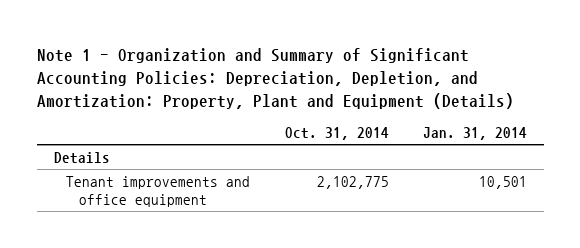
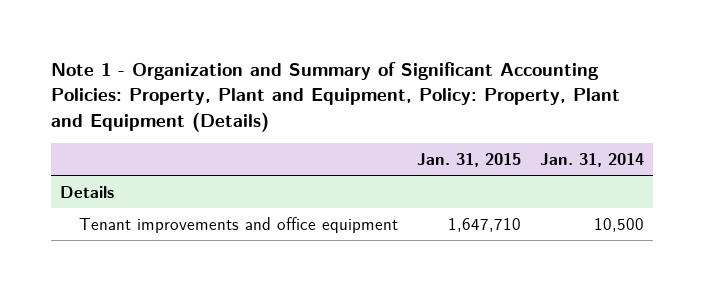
- Note 1 - Organization and Summary of Significant Accounting Policies: Depreciation, Depletion, and Amortization: Property, Plant and Equipment (Details)
+ Note 1 - Organization and Summary of Significant Accounting Policies: Property, Plant and Equipment, Policy: Property, Plant and Equipment (Details)
- | Oct. 31, 2014 | Jan. 31, 2014
+ | Jan. 31, 2015 | Jan. 31, 2014
- Tenant improvements and office equipment | 2,102,775 | 10,501
+ Tenant improvements and office equipment | 1,647,710 | 10,500

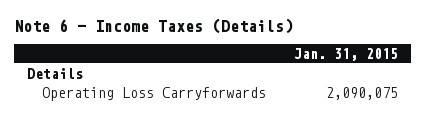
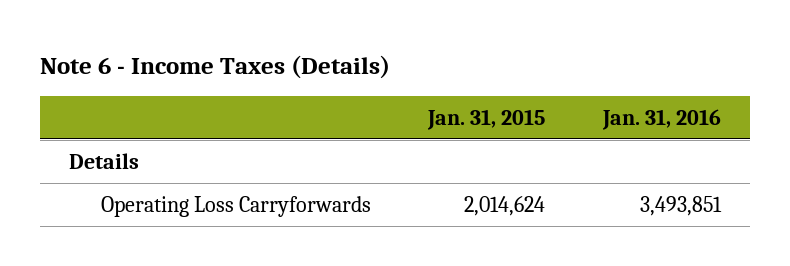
- | Jan. 31, 2015
+ | Jan. 31, 2015 | Jan. 31, 2016
- Operating Loss Carryforwards | 2,090,075
+ Operating Loss Carryforwards | 2,014,624 | 3,493,851

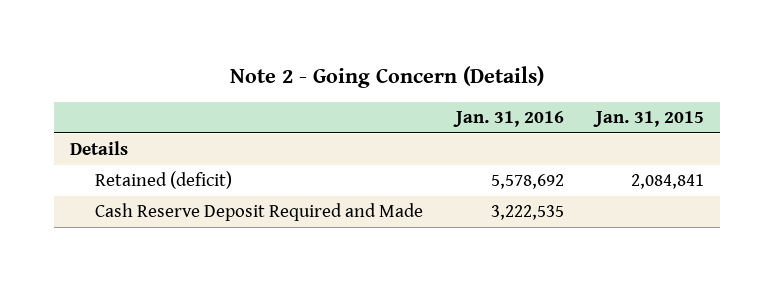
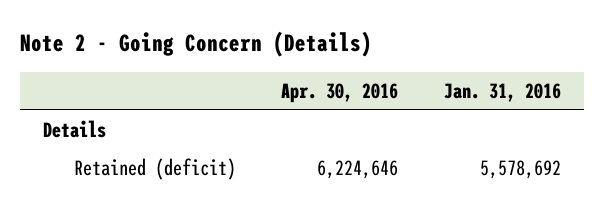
- | Jan. 31, 2016 | Jan. 31, 2015
+ | Apr. 30, 2016 | Jan. 31, 2016
- Cash Reserve Deposit Required and Made | 3,222,535 |

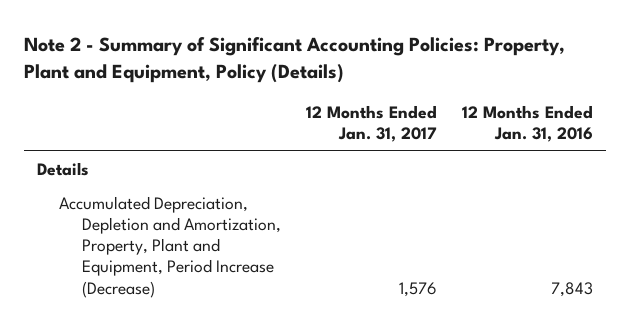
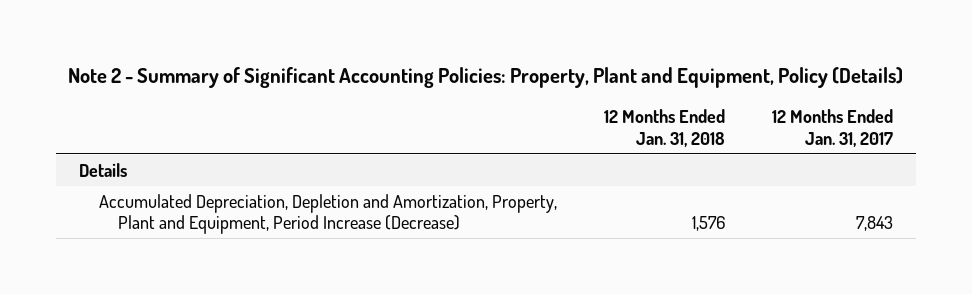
- | 12 Months Ended Jan. 31, 2017 | 12 Months Ended Jan. 31, 2016
+ | 12 Months Ended Jan. 31, 2018 | 12 Months Ended Jan. 31, 2017
- Accumulated Depreciation, Depletion and Amortization, Property, Plant and Equipment, Period Increase (Decrease) | 1,576 | 7,843
+ Accumulated Depreciation, Depletion and Amortization, Property, Plant and Equipment, Period Increase (Decrease) | 1,576 | 7,843

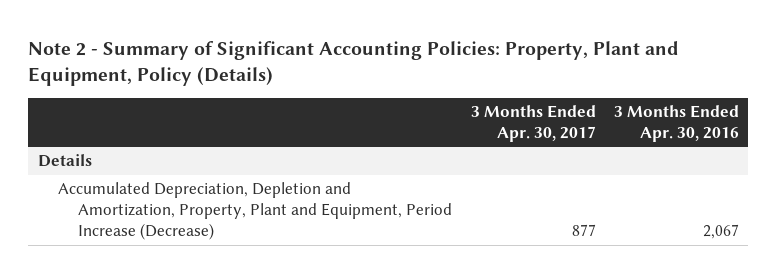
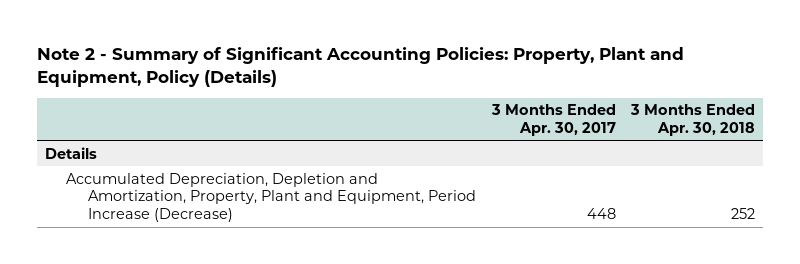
- | 3 Months Ended Apr. 30, 2017 | 3 Months Ended Apr. 30, 2016
+ | 3 Months Ended Apr. 30, 2017 | 3 Months Ended Apr. 30, 2018
- Accumulated Depreciation, Depletion and Amortization, Property, Plant and Equipment, Period Increase (Decrease) | 877 | 2,067
+ Accumulated Depreciation, Depletion and Amortization, Property, Plant and Equipment, Period Increase (Decrease) | 448 | 252

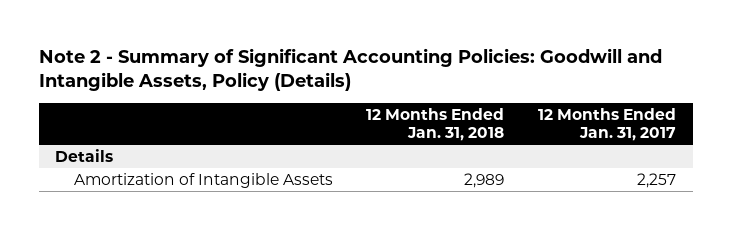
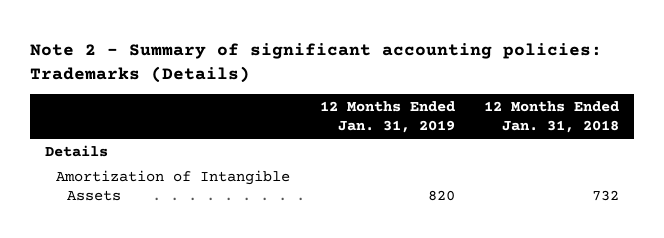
- Note 2 - Summary of Significant Accounting Policies: Goodwill and Intangible Assets, Policy (Details)
+ Note 2 - Summary of significant accounting policies: Trademarks (Details)
- | 12 Months Ended Jan. 31, 2018 | 12 Months Ended Jan. 31, 2017
+ | 12 Months Ended Jan. 31, 2019 | 12 Months Ended Jan. 31, 2018
- Amortization of Intangible Assets | 2,989 | 2,257
+ Amortization of Intangible Assets | 820 | 732

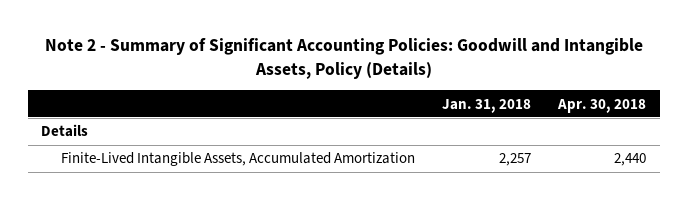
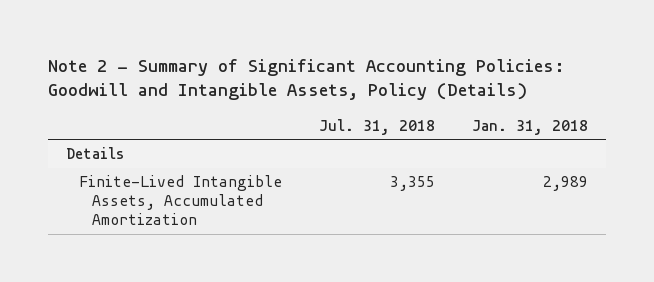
- | Jan. 31, 2018 | Apr. 30, 2018
+ | Jul. 31, 2018 | Jan. 31, 2018
- Finite-Lived Intangible Assets, Accumulated Amortization | 2,257 | 2,440
+ Finite-Lived Intangible Assets, Accumulated Amortization | 3,355 | 2,989

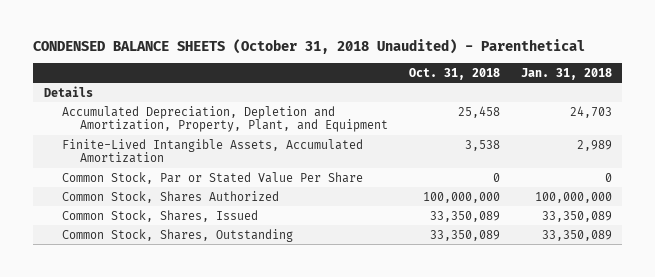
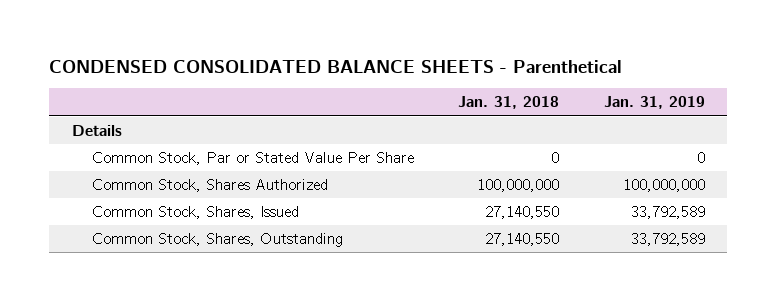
- CONDENSED BALANCE SHEETS (October 31, 2018 Unaudited) - Parenthetical
+ CONDENSED CONSOLIDATED BALANCE SHEETS - Parenthetical
- | Oct. 31, 2018 | Jan. 31, 2018
+ | Jan. 31, 2018 | Jan. 31, 2019
- Accumulated Depreciation, Depletion and Amortization, Property, Plant, and Equipment | 25,458 | 24,703
- Finite-Lived Intangible Assets, Accumulated Amortization | 3,538 | 2,989
- Common Stock, Shares, Issued | 33,350,089 | 33,350,089
- Common Stock, Shares, Outstanding | 33,350,089 | 33,350,089
+ Common Stock, Shares, Issued | 27,140,550 | 33,792,589
+ Common Stock, Shares, Outstanding | 27,140,550 | 33,792,589

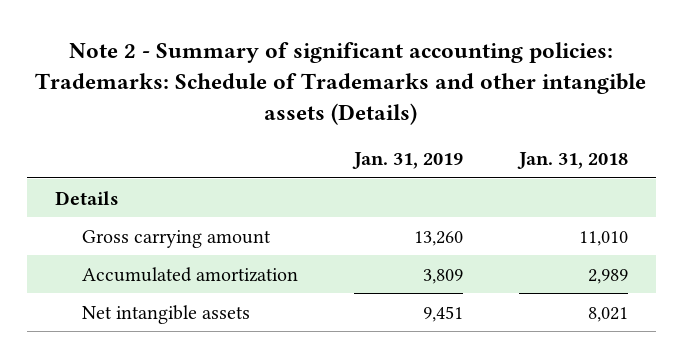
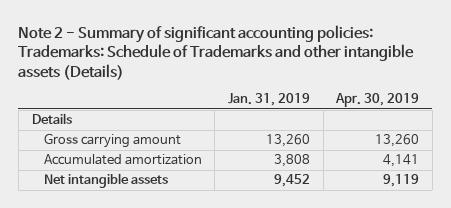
- | Jan. 31, 2019 | Jan. 31, 2018
+ | Jan. 31, 2019 | Apr. 30, 2019
- Accumulated amortization | 3,809 | 2,989
- Net intangible assets | 9,451 | 8,021
+ Accumulated amortization | 3,808 | 4,141
+ Net intangible assets | 9,452 | 9,119

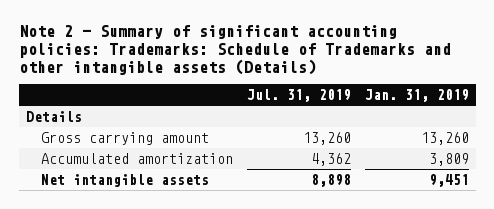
- | Jan. 31, 2019 | Apr. 30, 2019
+ | Jul. 31, 2019 | Jan. 31, 2019
- Accumulated amortization | 3,808 | 4,141
- Net intangible assets | 9,452 | 9,119
+ Accumulated amortization | 4,362 | 3,809
+ Net intangible assets | 8,898 | 9,451

